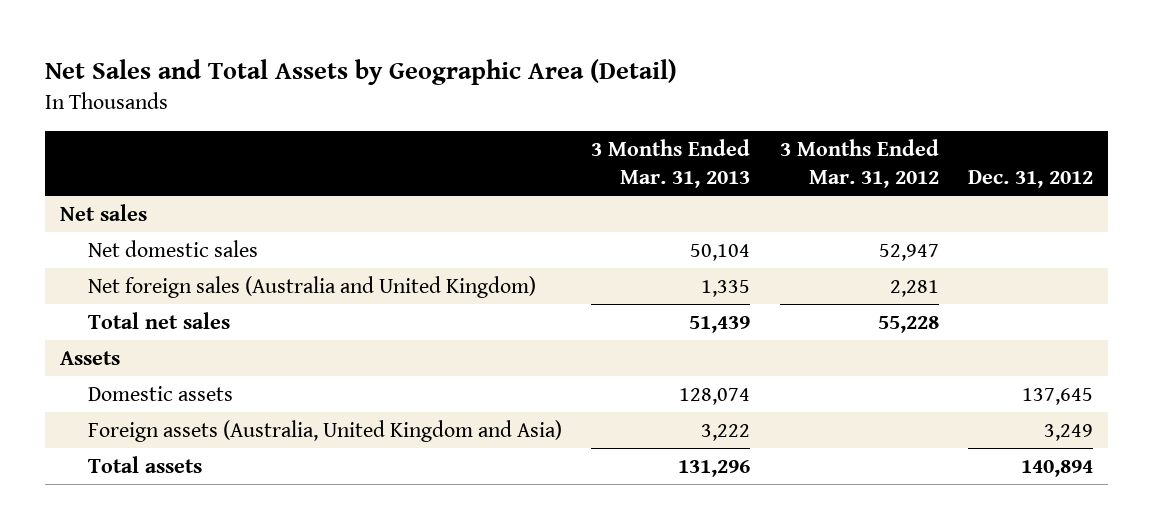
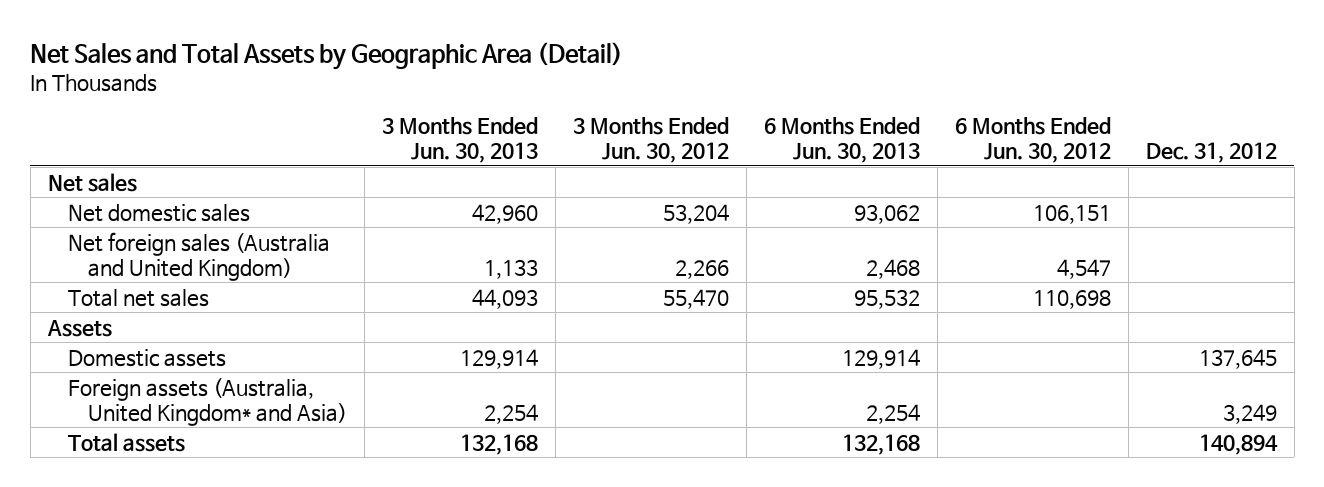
- | 3 Months Ended Mar. 31, 2013 | 3 Months Ended Mar. 31, 2012 | Dec. 31, 2012
+ | 3 Months Ended Jun. 30, 2013 | 3 Months Ended Jun. 30, 2012 | 6 Months Ended Jun. 30, 2013 | 6 Months Ended Jun. 30, 2012 | Dec. 31, 2012
- Foreign assets (Australia, United Kingdom and Asia) | 3,222 | | 3,249
+ Foreign assets (Australia, United Kingdom* and Asia) | 2,254 | | 2,254 | | 3,249

